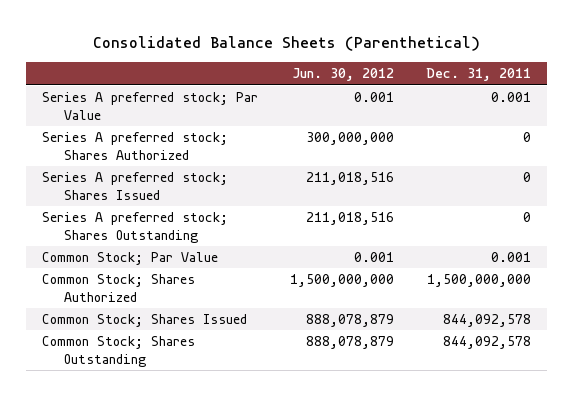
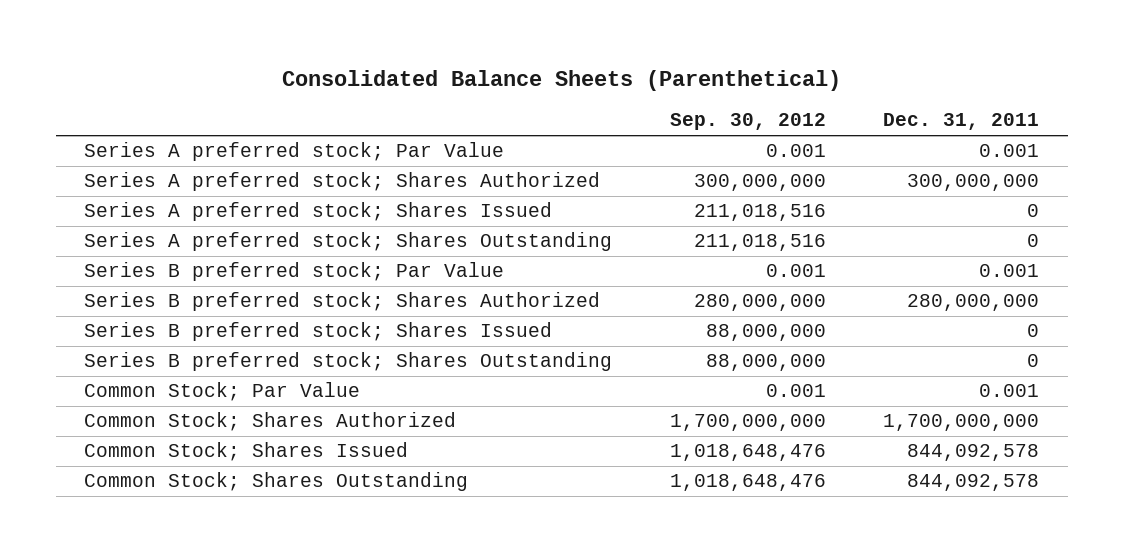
- | Jun. 30, 2012 | Dec. 31, 2011
+ | Sep. 30, 2012 | Dec. 31, 2011
- Series A preferred stock; Shares Authorized | 300,000,000 | 0
+ Series A preferred stock; Shares Authorized | 300,000,000 | 300,000,000
+ Series B preferred stock; Par Value | 0.001 | 0.001
+ Series B preferred stock; Shares Authorized | 280,000,000 | 280,000,000
+ Series B preferred stock; Shares Issued | 88,000,000 | 0
+ Series B preferred stock; Shares Outstanding | 88,000,000 | 0
- Common Stock; Shares Authorized | 1,500,000,000 | 1,500,000,000
+ Common Stock; Shares Authorized | 1,700,000,000 | 1,700,000,000

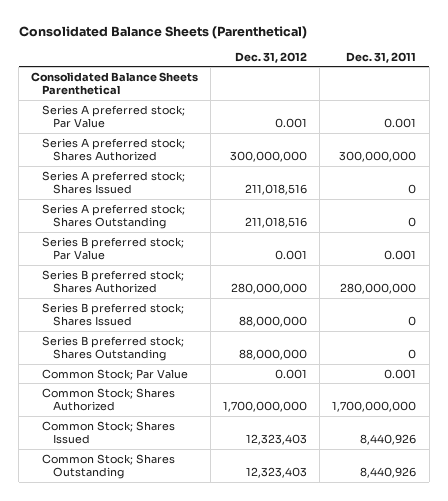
- | Sep. 30, 2012 | Dec. 31, 2011
+ | Dec. 31, 2012 | Dec. 31, 2011
+ Consolidated Balance Sheets Parenthetical
- Common Stock; Shares Issued | 1,018,648,476 | 844,092,578
- Common Stock; Shares Outstanding | 1,018,648,476 | 844,092,578
+ Common Stock; Shares Issued | 12,323,403 | 8,440,926
+ Common Stock; Shares Outstanding | 12,323,403 | 8,440,926

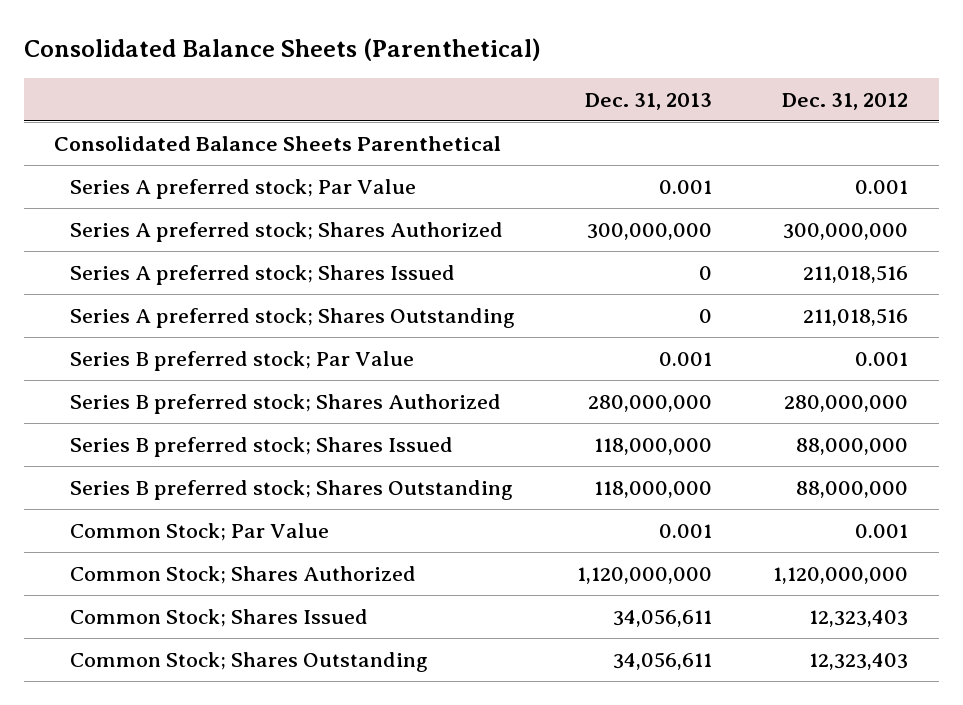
- | Dec. 31, 2012 | Dec. 31, 2011
+ | Dec. 31, 2013 | Dec. 31, 2012
- Common Stock; Shares Authorized | 1,700,000,000 | 1,700,000,000
+ Common Stock; Shares Authorized | 1,120,000,000 | 1,120,000,000

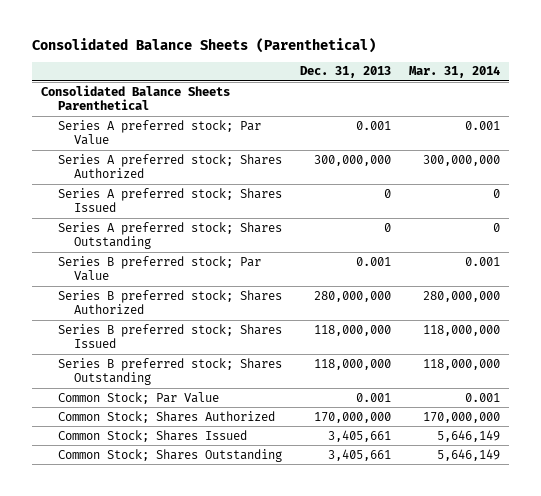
- | Dec. 31, 2013 | Dec. 31, 2012
+ | Dec. 31, 2013 | Mar. 31, 2014
- Common Stock; Shares Authorized | 1,120,000,000 | 1,120,000,000
- Common Stock; Shares Issued | 34,056,611 | 12,323,403
- Common Stock; Shares Outstanding | 34,056,611 | 12,323,403
+ Common Stock; Shares Authorized | 170,000,000 | 170,000,000
+ Common Stock; Shares Issued | 3,405,661 | 5,646,149
+ Common Stock; Shares Outstanding | 3,405,661 | 5,646,149

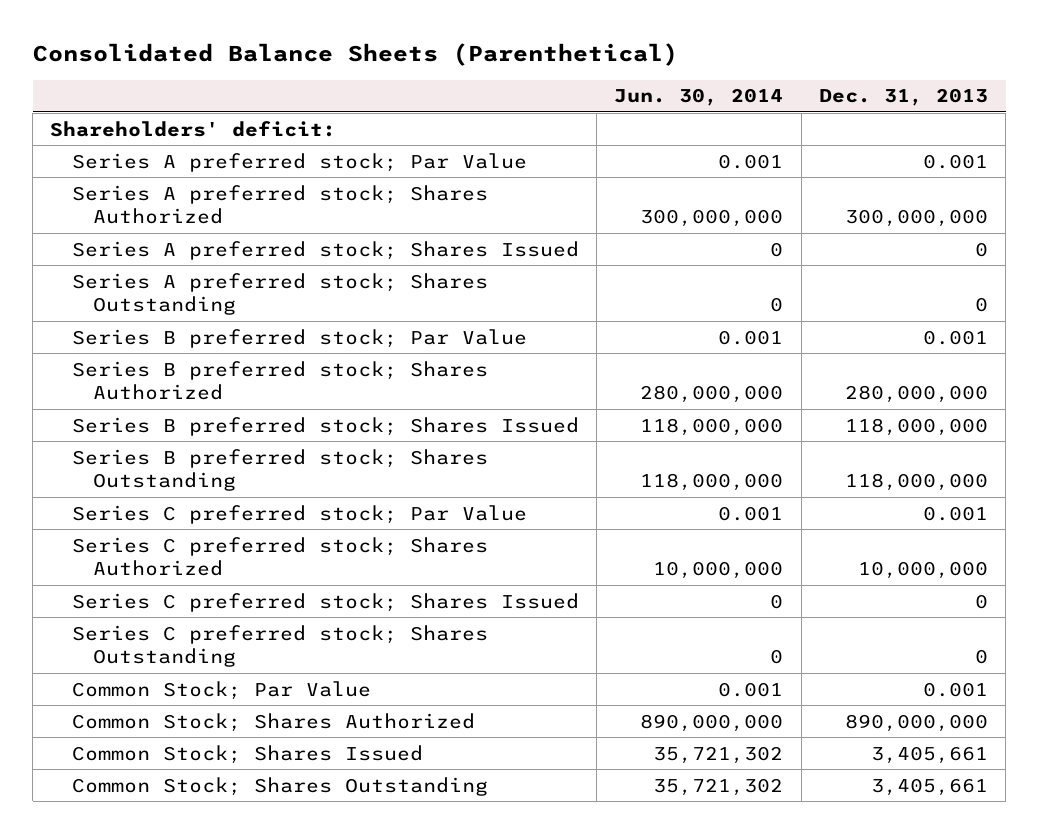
- | Dec. 31, 2013 | Mar. 31, 2014
+ | Jun. 30, 2014 | Dec. 31, 2013
- Consolidated Balance Sheets Parenthetical
+ Shareholders' deficit:
+ Series C preferred stock; Par Value | 0.001 | 0.001
+ Series C preferred stock; Shares Authorized | 10,000,000 | 10,000,000
+ Series C preferred stock; Shares Issued | 0 | 0
+ Series C preferred stock; Shares Outstanding | 0 | 0
- Common Stock; Shares Authorized | 170,000,000 | 170,000,000
+ Common Stock; Shares Authorized | 890,000,000 | 890,000,000

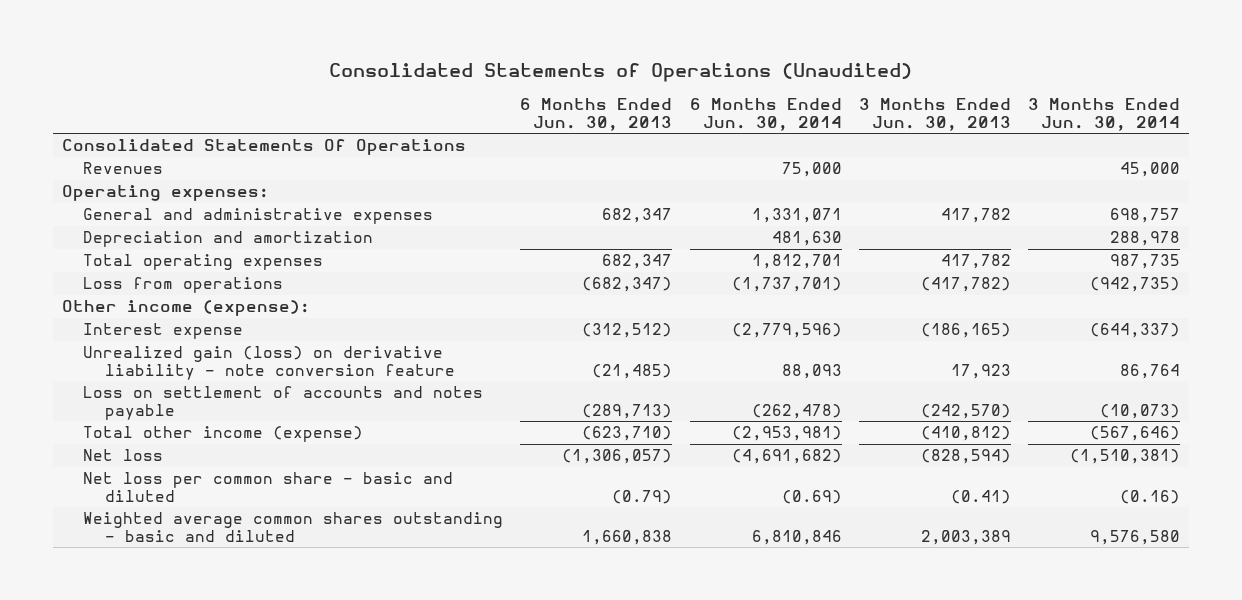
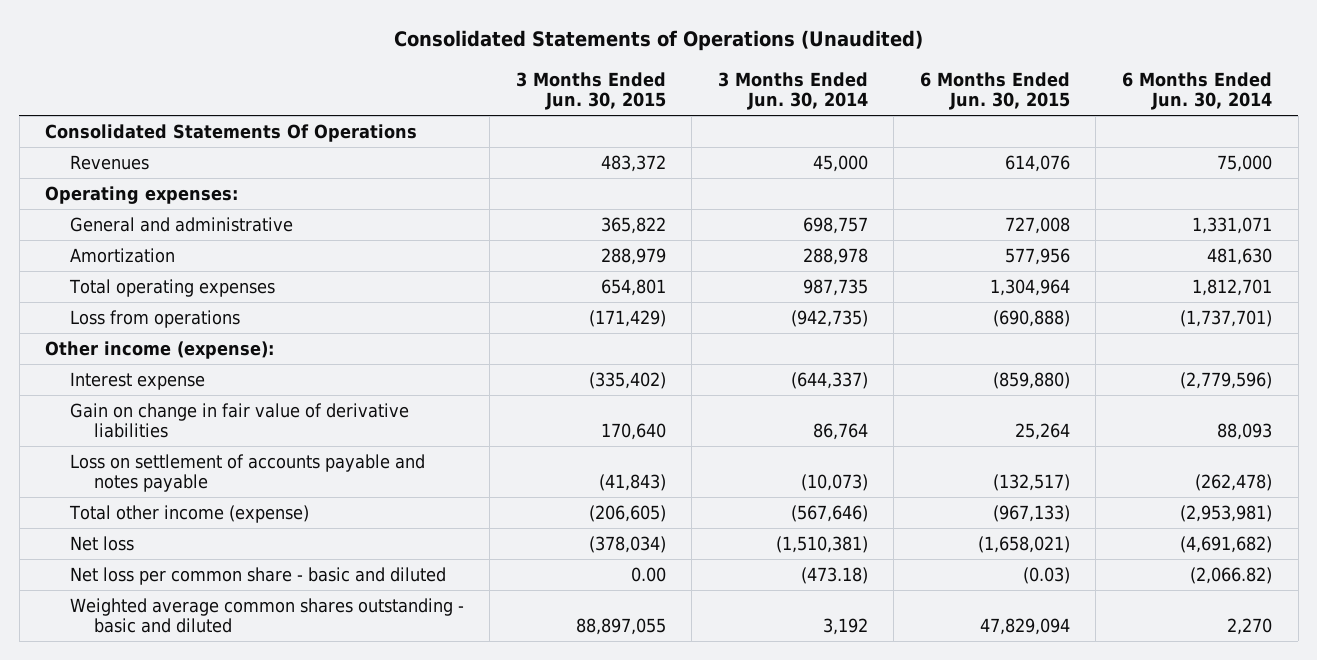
- | 6 Months Ended Jun. 30, 2013 | 6 Months Ended Jun. 30, 2014 | 3 Months Ended Jun. 30, 2013 | 3 Months Ended Jun. 30, 2014
+ | 3 Months Ended Jun. 30, 2015 | 3 Months Ended Jun. 30, 2014 | 6 Months Ended Jun. 30, 2015 | 6 Months Ended Jun. 30, 2014
- General and administrative expenses | 682,347 | 1,331,071 | 417,782 | 698,757
- Depreciation and amortization | | 481,630 | | 288,978
+ General and administrative | 365,822 | 698,757 | 727,008 | 1,331,071
+ Amortization | 288,979 | 288,978 | 577,956 | 481,630
- Unrealized gain (loss) on derivative liability - note conversion feature | (21,485) | 88,093 | 17,923 | 86,764
- Loss on settlement of accounts and notes payable | (289,713) | (262,478) | (242,570) | (10,073)
+ Gain on change in fair value of derivative liabilities | 170,640 | 86,764 | 25,264 | 88,093
+ Loss on settlement of accounts payable and notes payable | (41,843) | (10,073) | (132,517) | (262,478)
- Net loss per common share - basic and diluted | (0.79) | (0.69) | (0.41) | (0.16)
- Weighted average common shares outstanding - basic and diluted | 1,660,838 | 6,810,846 | 2,003,389 | 9,576,580
+ Net loss per common share - basic and diluted | 0.00 | (473.18) | (0.03) | (2,066.82)
+ Weighted average common shares outstanding - basic and diluted | 88,897,055 | 3,192 | 47,829,094 | 2,270

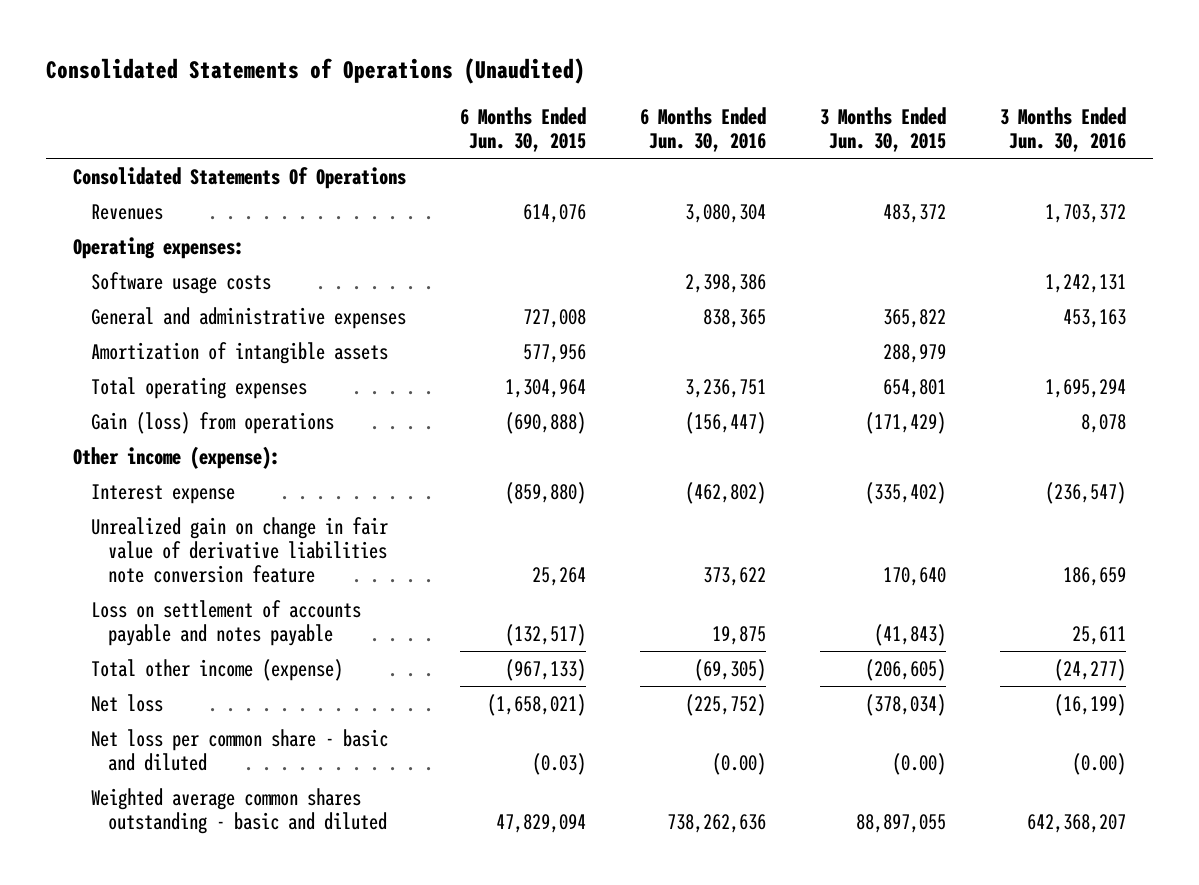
- | 3 Months Ended Jun. 30, 2015 | 3 Months Ended Jun. 30, 2014 | 6 Months Ended Jun. 30, 2015 | 6 Months Ended Jun. 30, 2014
+ | 6 Months Ended Jun. 30, 2015 | 6 Months Ended Jun. 30, 2016 | 3 Months Ended Jun. 30, 2015 | 3 Months Ended Jun. 30, 2016
- General and administrative | 365,822 | 698,757 | 727,008 | 1,331,071
- Amortization | 288,979 | 288,978 | 577,956 | 481,630
+ Software usage costs | | 2,398,386 | | 1,242,131
+ General and administrative expenses | 727,008 | 838,365 | 365,822 | 453,163
+ Amortization of intangible assets | 577,956 | | 288,979 |
- Loss from operations | (171,429) | (942,735) | (690,888) | (1,737,701)
+ Gain (loss) from operations | (690,888) | (156,447) | (171,429) | 8,078
- Gain on change in fair value of derivative liabilities | 170,640 | 86,764 | 25,264 | 88,093
+ Unrealized gain on change in fair value of derivative liabilities note conversion feature | 25,264 | 373,622 | 170,640 | 186,659
- Net loss per common share - basic and diluted | 0.00 | (473.18) | (0.03) | (2,066.82)
+ Net loss per common share - basic and diluted | (0.03) | (0.00) | (0.00) | (0.00)

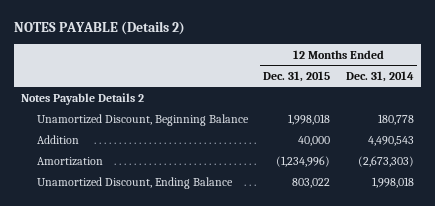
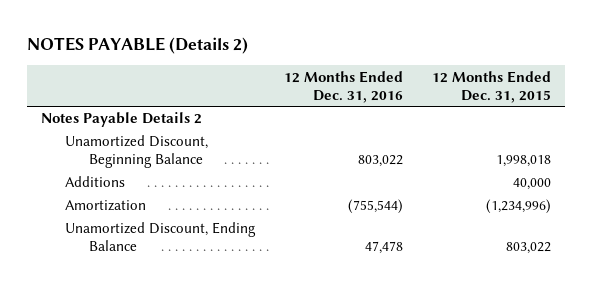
- | 12 Months Ended Dec. 31, 2015 | 12 Months Ended Dec. 31, 2014
+ | 12 Months Ended Dec. 31, 2016 | 12 Months Ended Dec. 31, 2015
- Addition | 40,000 | 4,490,543
+ Additions | | 40,000

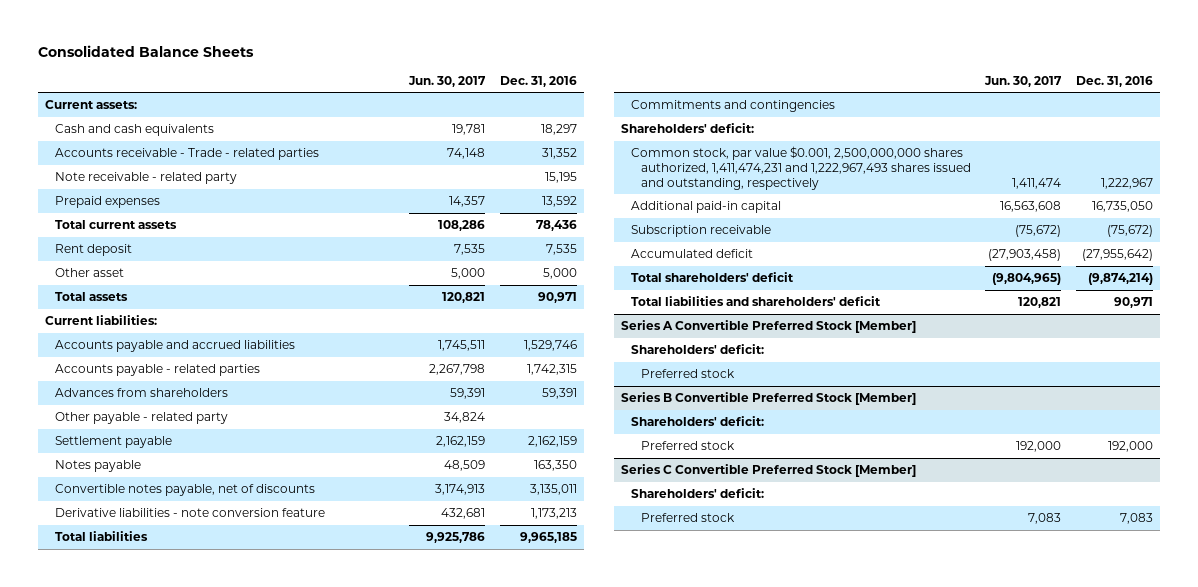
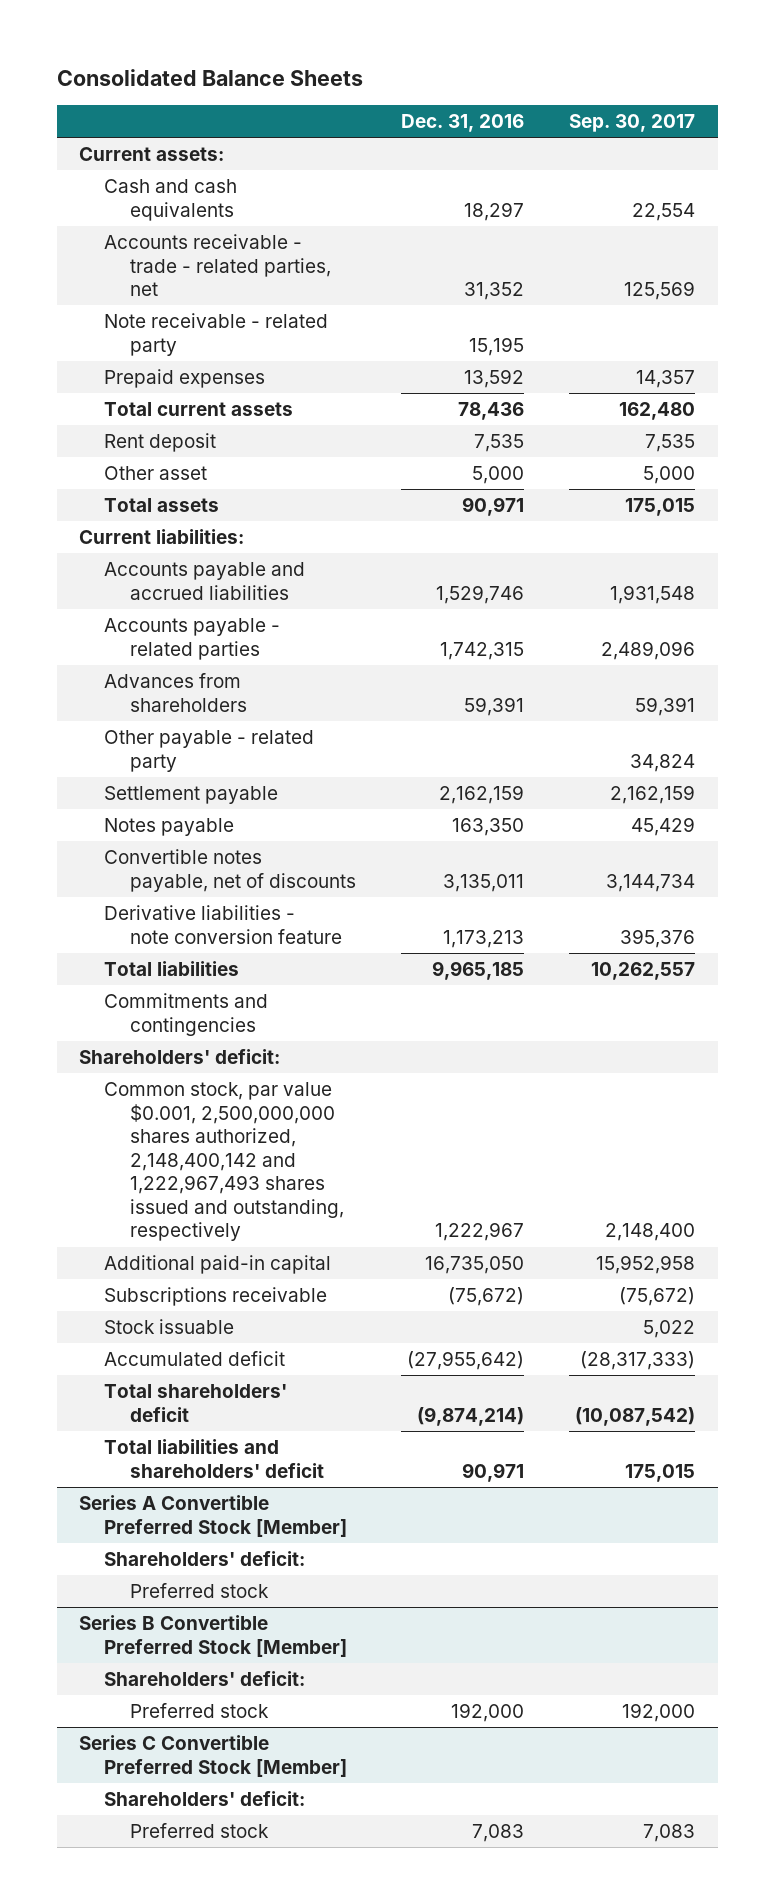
- | Jun. 30, 2017 | Dec. 31, 2016
+ | Dec. 31, 2016 | Sep. 30, 2017
- Accounts receivable - Trade - related parties | 74,148 | 31,352
+ Accounts receivable - trade - related parties, net | 31,352 | 125,569
- Common stock, par value $0.001, 2,500,000,000 shares authorized, 1,411,474,231 and 1,222,967,493 shares issued and outstanding, respectively | 1,411,474 | 1,222,967
+ Common stock, par value $0.001, 2,500,000,000 shares authorized, 2,148,400,142 and 1,222,967,493 shares issued and outstanding, respectively | 1,222,967 | 2,148,400
- Subscription receivable | (75,672) | (75,672)
+ Subscriptions receivable | (75,672) | (75,672)
+ Stock issuable | | 5,022

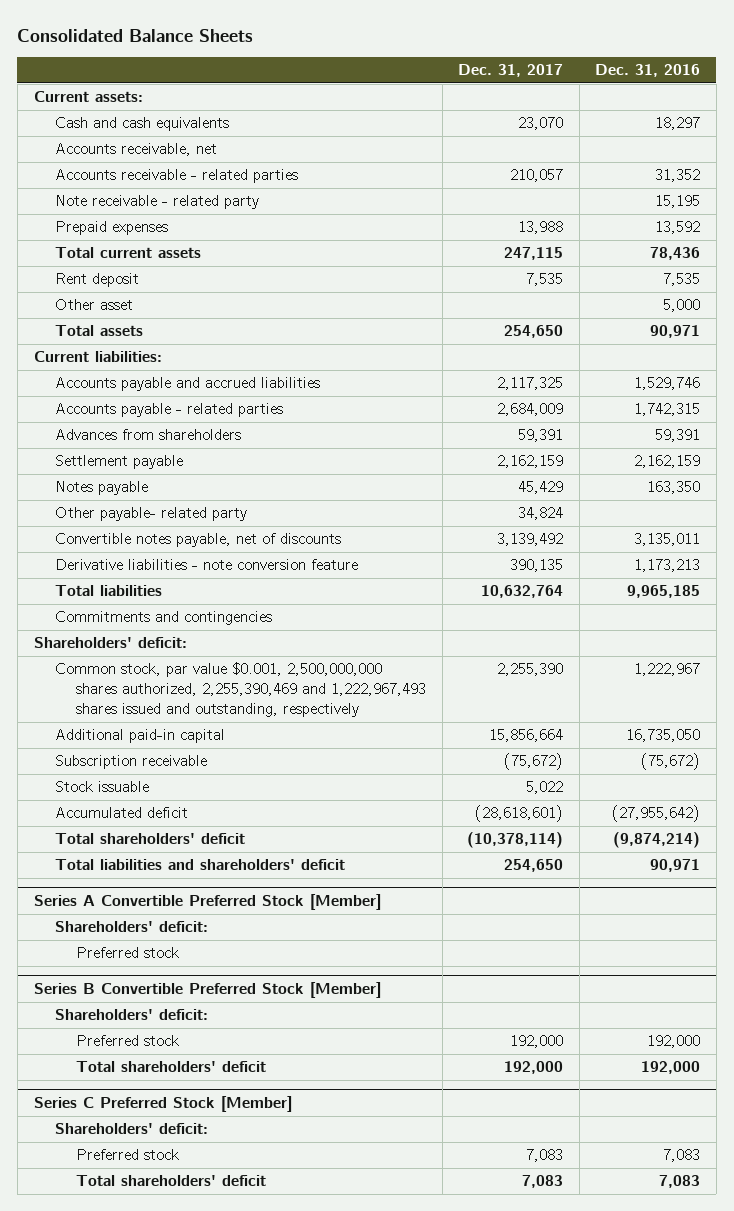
- | Dec. 31, 2016 | Sep. 30, 2017
+ | Dec. 31, 2017 | Dec. 31, 2016
- Accounts receivable - trade - related parties, net | 31,352 | 125,569
+ Accounts receivable, net
+ Accounts receivable - related parties | 210,057 | 31,352
- Other payable - related party | | 34,824
+ Other payable- related party | 34,824 |
- Common stock, par value $0.001, 2,500,000,000 shares authorized, 2,148,400,142 and 1,222,967,493 shares issued and outstanding, respectively | 1,222,967 | 2,148,400
+ Common stock, par value $0.001, 2,500,000,000 shares authorized, 2,255,390,469 and 1,222,967,493 shares issued and outstanding, respectively | 2,255,390 | 1,222,967
- Subscriptions receivable | (75,672) | (75,672)
+ Subscription receivable | (75,672) | (75,672)
- Series C Convertible Preferred Stock [Member]
@ Series B Convertible Preferred Stock [Member]
+ Total shareholders' deficit | 192,000 | 192,000
+ Series C Preferred Stock [Member]
+ Total shareholders' deficit | 7,083 | 7,083

